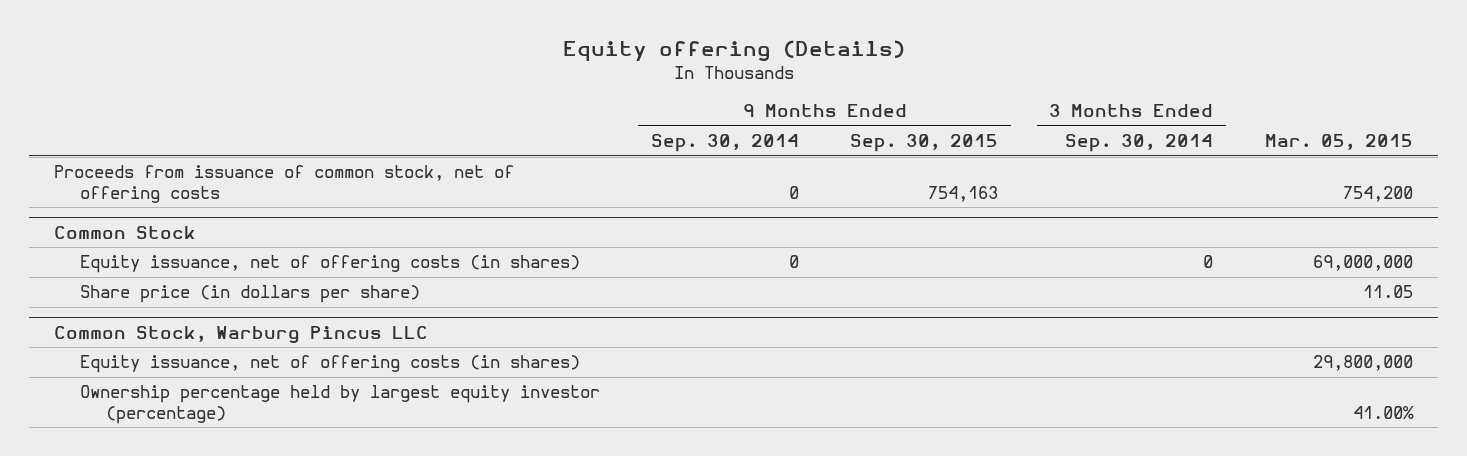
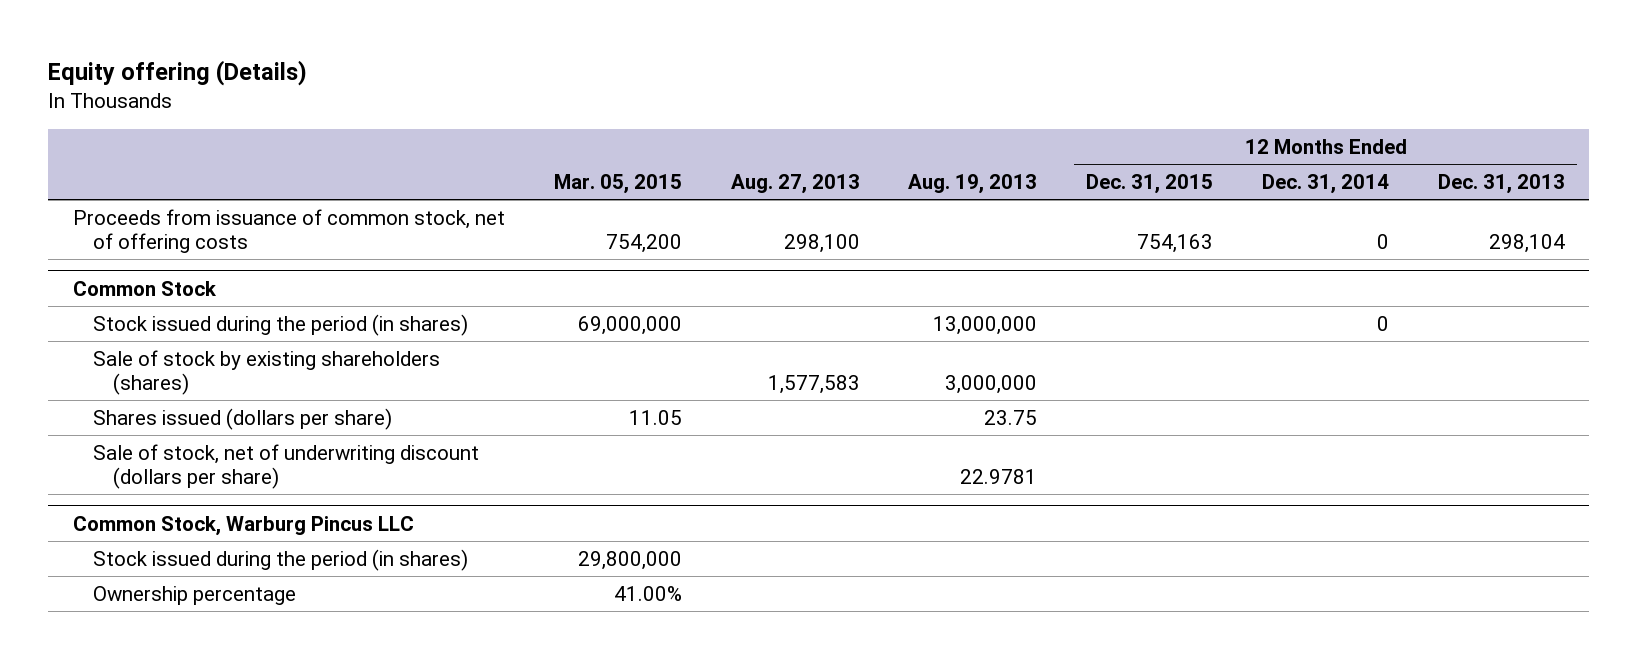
- | 9 Months Ended Sep. 30, 2014 | 9 Months Ended Sep. 30, 2015 | 3 Months Ended Sep. 30, 2014 | Mar. 05, 2015
+ | Mar. 05, 2015 | Aug. 27, 2013 | Aug. 19, 2013 | 12 Months Ended Dec. 31, 2015 | 12 Months Ended Dec. 31, 2014 | 12 Months Ended Dec. 31, 2013
@ Common Stock
- Equity issuance, net of offering costs (in shares) | 0 | | 0 | 69,000,000
- Share price (in dollars per share) | | | | 11.05
+ Stock issued during the period (in shares) | 69,000,000 | | 13,000,000 | | 0 |
+ Sale of stock by existing shareholders (shares) | | 1,577,583 | 3,000,000 | | |
+ Shares issued (dollars per share) | 11.05 | | 23.75 | | |
+ Sale of stock, net of underwriting discount (dollars per share) | | | 22.9781 | | |
@ Common Stock, Warburg Pincus LLC
- Equity issuance, net of offering costs (in shares) | | | | 29,800,000
- Ownership percentage held by largest equity investor (percentage) | | | | 41.00%
+ Stock issued during the period (in shares) | 29,800,000 | | | | |
+ Ownership percentage | 41.00% | | | | |

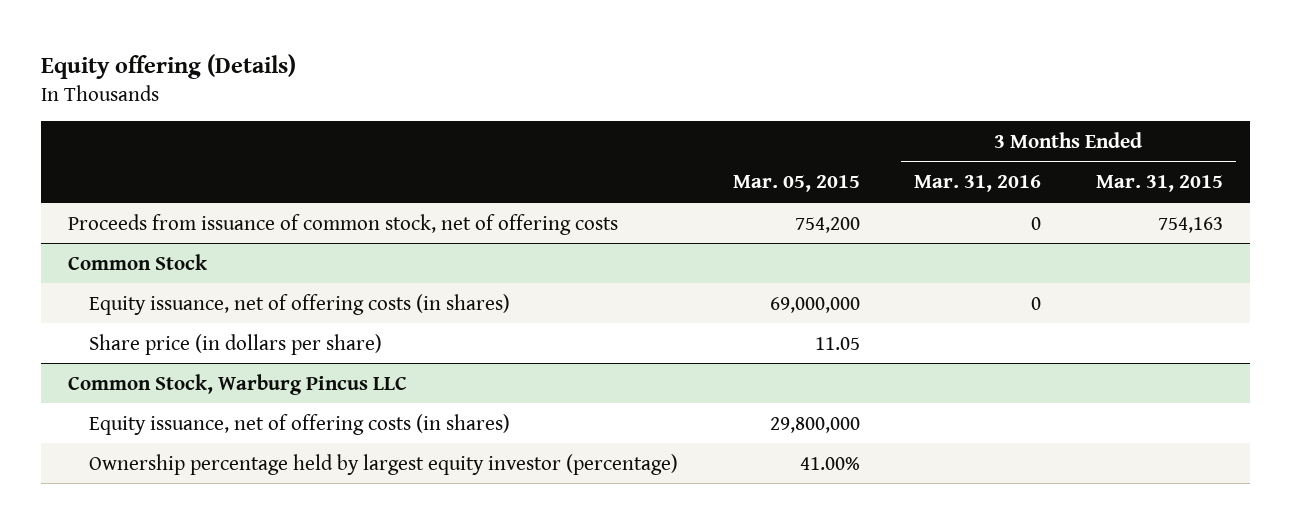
- | Mar. 05, 2015 | Aug. 27, 2013 | Aug. 19, 2013 | 12 Months Ended Dec. 31, 2015 | 12 Months Ended Dec. 31, 2014 | 12 Months Ended Dec. 31, 2013
+ | Mar. 05, 2015 | 3 Months Ended Mar. 31, 2016 | 3 Months Ended Mar. 31, 2015
@ Common Stock
- Stock issued during the period (in shares) | 69,000,000 | | 13,000,000 | | 0 |
- Sale of stock by existing shareholders (shares) | | 1,577,583 | 3,000,000 | | |
- Shares issued (dollars per share) | 11.05 | | 23.75 | | |
- Sale of stock, net of underwriting discount (dollars per share) | | | 22.9781 | | |
+ Equity issuance, net of offering costs (in shares) | 69,000,000 | 0 |
+ Share price (in dollars per share) | 11.05 | |
@ Common Stock, Warburg Pincus LLC
- Stock issued during the period (in shares) | 29,800,000 | | | | |
- Ownership percentage | 41.00% | | | | |
+ Equity issuance, net of offering costs (in shares) | 29,800,000 | |
+ Ownership percentage held by largest equity investor (percentage) | 41.00% | |

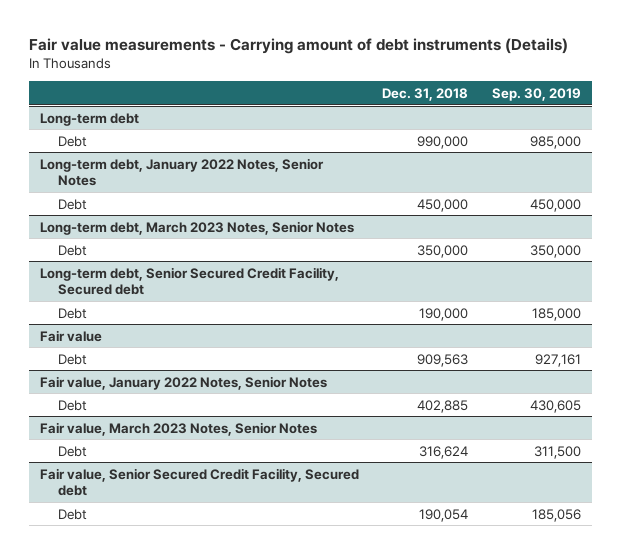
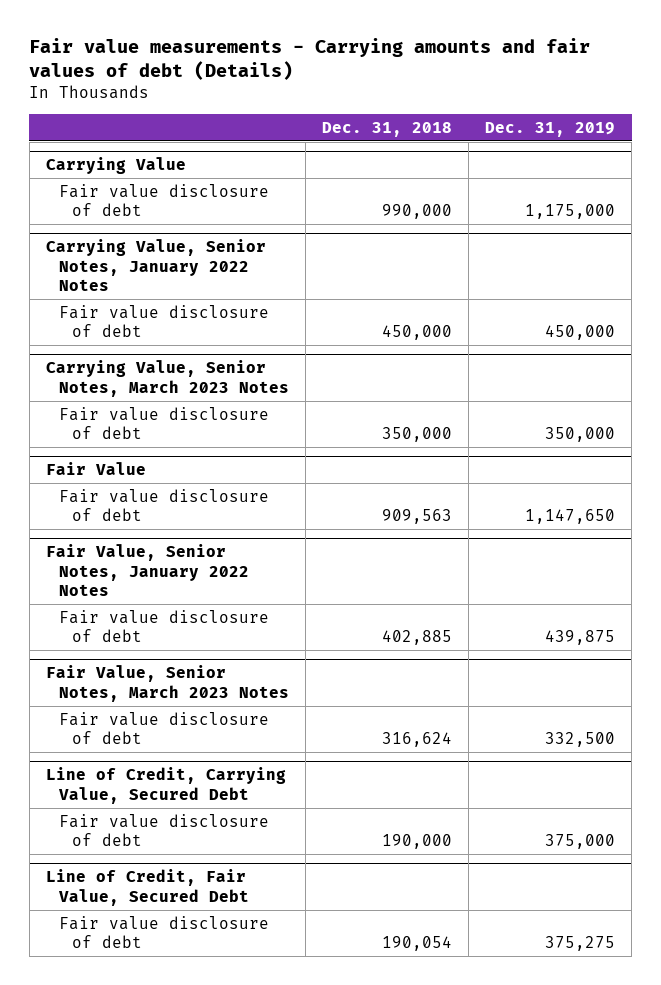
- Fair value measurements - Carrying amount of debt instruments (Details)
+ Fair value measurements - Carrying amounts and fair values of debt (Details)
- | Dec. 31, 2018 | Sep. 30, 2019
+ | Dec. 31, 2018 | Dec. 31, 2019
- Long-term debt
- Debt | 990,000 | 985,000
- Long-term debt, January 2022 Notes, Senior Notes
- Debt | 450,000 | 450,000
- Long-term debt, March 2023 Notes, Senior Notes
- Debt | 350,000 | 350,000
- Long-term debt, Senior Secured Credit Facility, Secured debt
- Debt | 190,000 | 185,000
- Fair value
- Debt | 909,563 | 927,161
- Fair value, January 2022 Notes, Senior Notes
- Debt | 402,885 | 430,605
- Fair value, March 2023 Notes, Senior Notes
- Debt | 316,624 | 311,500
- Fair value, Senior Secured Credit Facility, Secured debt
- Debt | 190,054 | 185,056
+ Carrying Value
+ Fair value disclosure of debt | 990,000 | 1,175,000
+ Carrying Value, Senior Notes, January 2022 Notes
+ Fair value disclosure of debt | 450,000 | 450,000
+ Carrying Value, Senior Notes, March 2023 Notes
+ Fair value disclosure of debt | 350,000 | 350,000
+ Fair Value
+ Fair value disclosure of debt | 909,563 | 1,147,650
+ Fair Value, Senior Notes, January 2022 Notes
+ Fair value disclosure of debt | 402,885 | 439,875
+ Fair Value, Senior Notes, March 2023 Notes
+ Fair value disclosure of debt | 316,624 | 332,500
+ Line of Credit, Carrying Value, Secured Debt
+ Fair value disclosure of debt | 190,000 | 375,000
+ Line of Credit, Fair Value, Secured Debt
+ Fair value disclosure of debt | 190,054 | 375,275

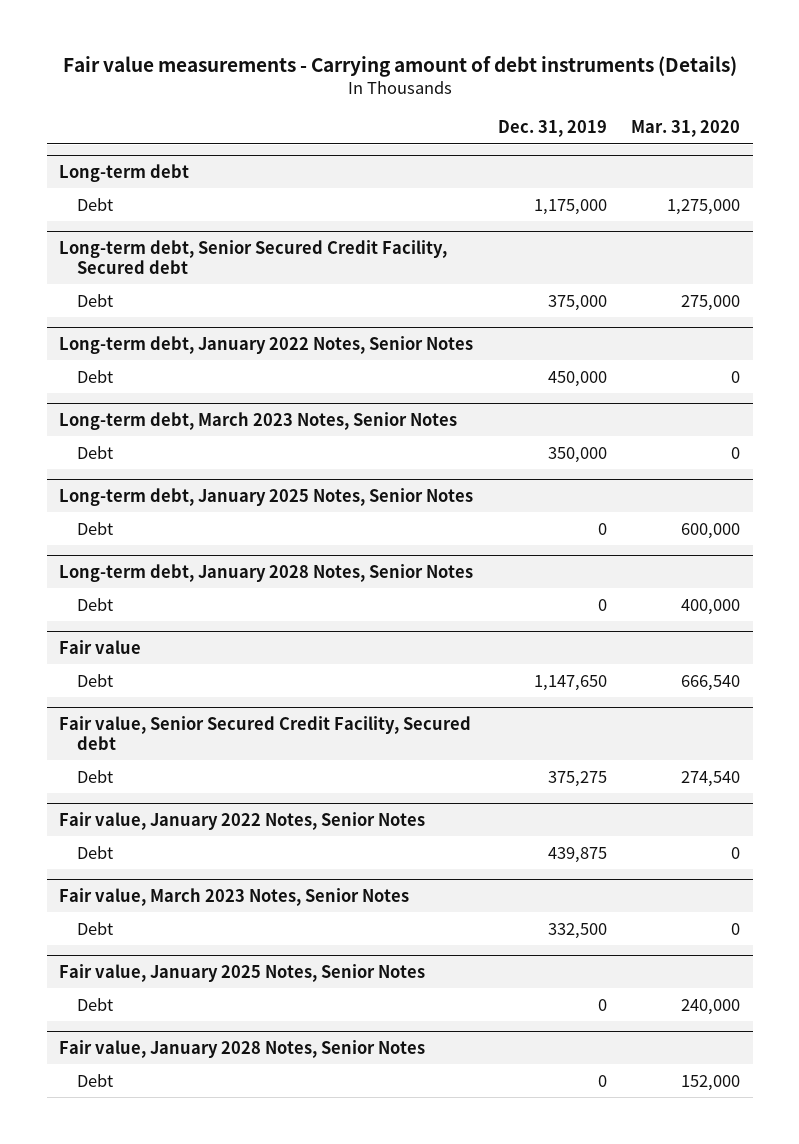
- Fair value measurements - Carrying amounts and fair values of debt (Details)
+ Fair value measurements - Carrying amount of debt instruments (Details)
- | Dec. 31, 2018 | Dec. 31, 2019
+ | Dec. 31, 2019 | Mar. 31, 2020
- Carrying Value
- Fair value disclosure of debt | 990,000 | 1,175,000
- Carrying Value, Senior Notes, January 2022 Notes
- Fair value disclosure of debt | 450,000 | 450,000
- Carrying Value, Senior Notes, March 2023 Notes
- Fair value disclosure of debt | 350,000 | 350,000
- Fair Value
- Fair value disclosure of debt | 909,563 | 1,147,650
- Fair Value, Senior Notes, January 2022 Notes
- Fair value disclosure of debt | 402,885 | 439,875
- Fair Value, Senior Notes, March 2023 Notes
- Fair value disclosure of debt | 316,624 | 332,500
- Line of Credit, Carrying Value, Secured Debt
- Fair value disclosure of debt | 190,000 | 375,000
- Line of Credit, Fair Value, Secured Debt
- Fair value disclosure of debt | 190,054 | 375,275
+ Long-term debt
+ Debt | 1,175,000 | 1,275,000
+ Long-term debt, Senior Secured Credit Facility, Secured debt
+ Debt | 375,000 | 275,000
+ Long-term debt, January 2022 Notes, Senior Notes
+ Debt | 450,000 | 0
+ Long-term debt, March 2023 Notes, Senior Notes
+ Debt | 350,000 | 0
+ Long-term debt, January 2025 Notes, Senior Notes
+ Debt | 0 | 600,000
+ Long-term debt, January 2028 Notes, Senior Notes
+ Debt | 0 | 400,000
+ Fair value
+ Debt | 1,147,650 | 666,540
+ Fair value, Senior Secured Credit Facility, Secured debt
+ Debt | 375,275 | 274,540
+ Fair value, January 2022 Notes, Senior Notes
+ Debt | 439,875 | 0
+ Fair value, March 2023 Notes, Senior Notes
+ Debt | 332,500 | 0
+ Fair value, January 2025 Notes, Senior Notes
+ Debt | 0 | 240,000
+ Fair value, January 2028 Notes, Senior Notes
+ Debt | 0 | 152,000

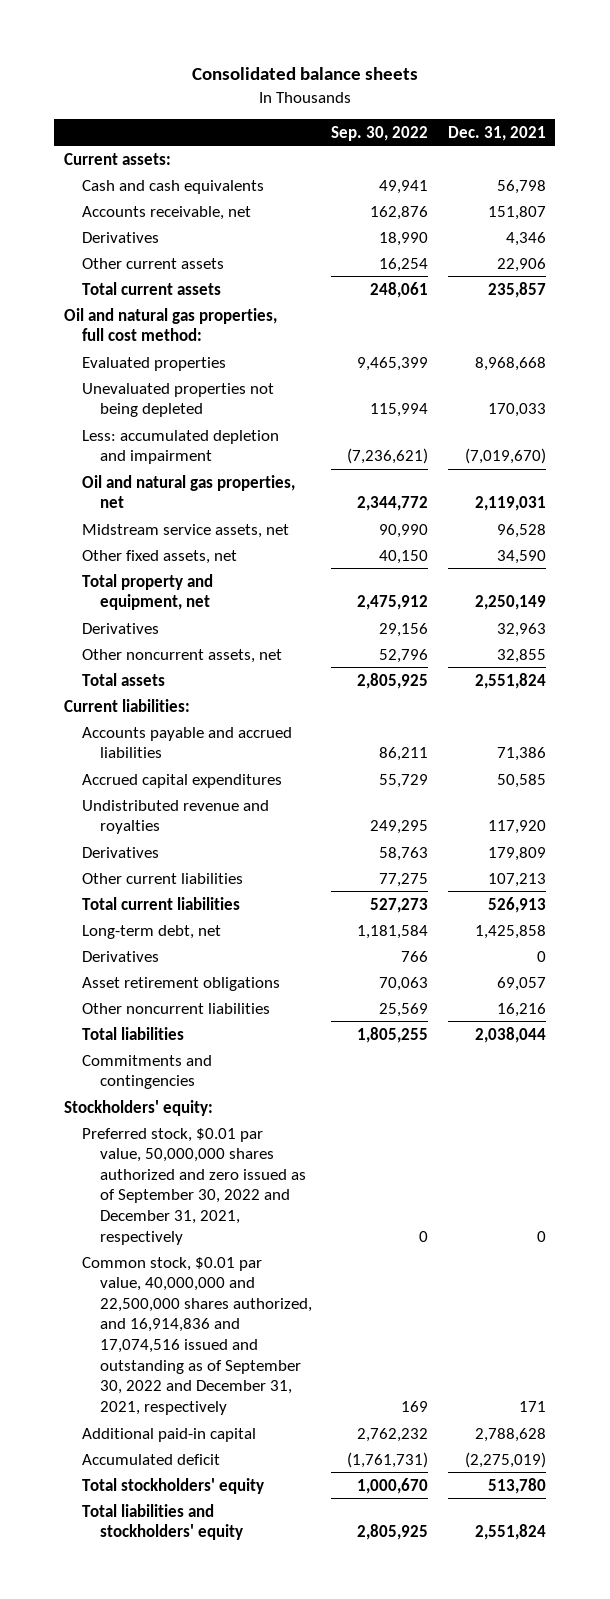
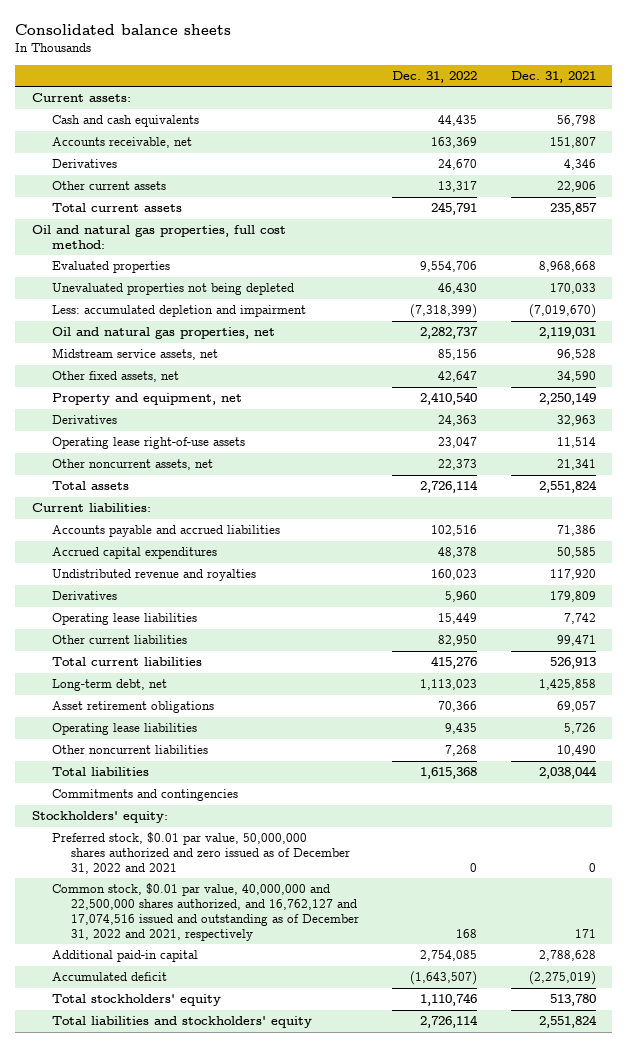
- | Sep. 30, 2022 | Dec. 31, 2021
+ | Dec. 31, 2022 | Dec. 31, 2021
- Total property and equipment, net | 2,475,912 | 2,250,149
+ Property and equipment, net | 2,410,540 | 2,250,149
- Other noncurrent assets, net | 52,796 | 32,855
+ Operating lease right-of-use assets | 23,047 | 11,514
+ Other noncurrent assets, net | 22,373 | 21,341
- Other current liabilities | 77,275 | 107,213
+ Operating lease liabilities | 15,449 | 7,742
+ Other current liabilities | 82,950 | 99,471
- Derivatives | 766 | 0
- Other noncurrent liabilities | 25,569 | 16,216
+ Operating lease liabilities | 9,435 | 5,726
+ Other noncurrent liabilities | 7,268 | 10,490
- Preferred stock, $0.01 par value, 50,000,000 shares authorized and zero issued as of September 30, 2022 and December 31, 2021, respectively | 0 | 0
- Common stock, $0.01 par value, 40,000,000 and 22,500,000 shares authorized, and 16,914,836 and 17,074,516 issued and outstanding as of September 30, 2022 and December 31, 2021, respectively | 169 | 171
+ Preferred stock, $0.01 par value, 50,000,000 shares authorized and zero issued as of December 31, 2022 and 2021 | 0 | 0
+ Common stock, $0.01 par value, 40,000,000 and 22,500,000 shares authorized, and 16,762,127 and 17,074,516 issued and outstanding as of December 31, 2022 and 2021, respectively | 168 | 171

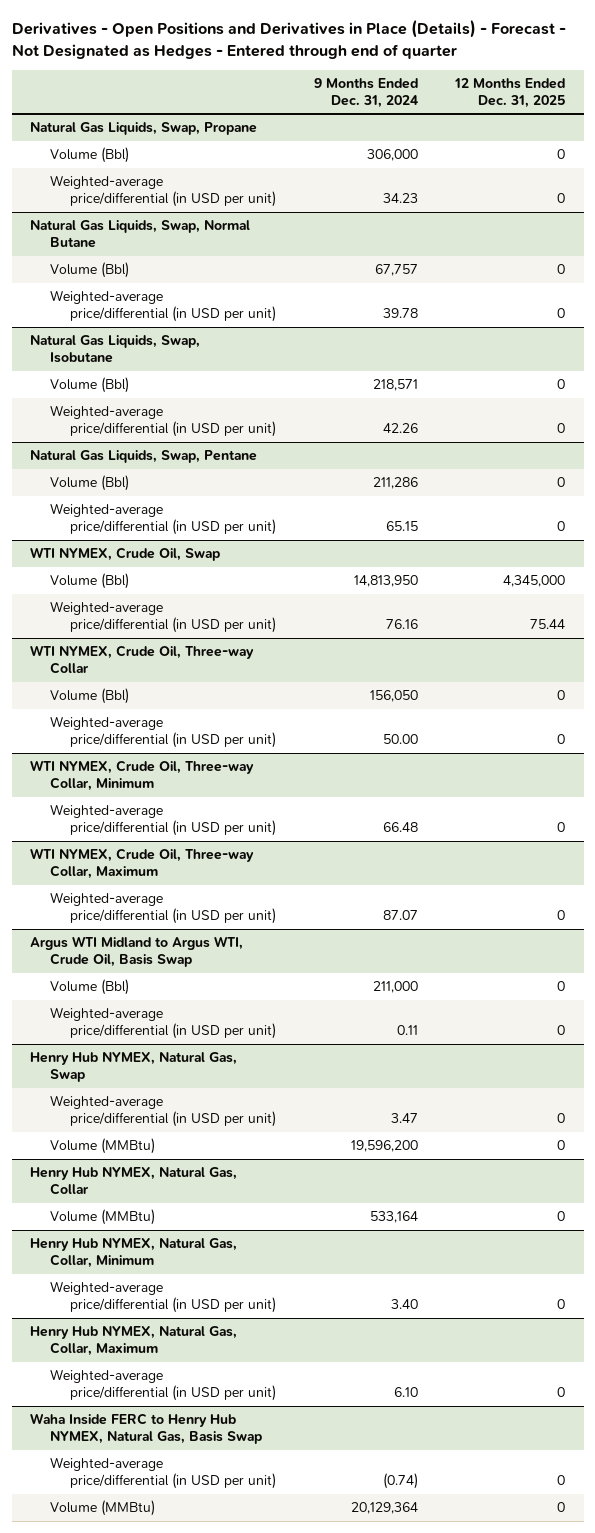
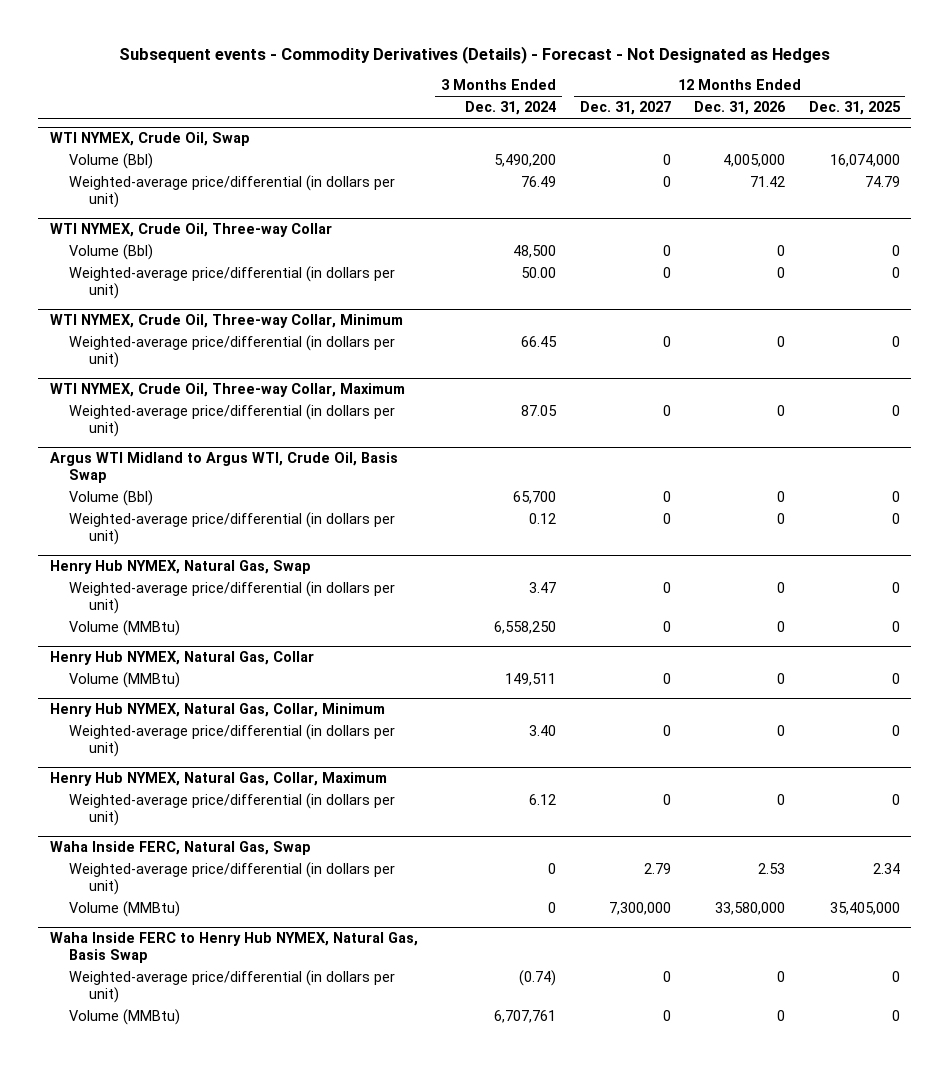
- Derivatives - Open Positions and Derivatives in Place (Details) - Forecast - Not Designated as Hedges - Entered through end of quarter
+ Subsequent events - Commodity Derivatives (Details) - Forecast - Not Designated as Hedges
- | 9 Months Ended Dec. 31, 2024 | 12 Months Ended Dec. 31, 2025
+ | 3 Months Ended Dec. 31, 2024 | 12 Months Ended Dec. 31, 2027 | 12 Months Ended Dec. 31, 2026 | 12 Months Ended Dec. 31, 2025
- Natural Gas Liquids, Swap, Propane
- Volume (Bbl) | 306,000 | 0
- Weighted-average price/differential (in USD per unit) | 34.23 | 0
- Natural Gas Liquids, Swap, Normal Butane
- Volume (Bbl) | 67,757 | 0
- Weighted-average price/differential (in USD per unit) | 39.78 | 0
- Natural Gas Liquids, Swap, Isobutane
- Volume (Bbl) | 218,571 | 0
- Weighted-average price/differential (in USD per unit) | 42.26 | 0
- Natural Gas Liquids, Swap, Pentane
- Volume (Bbl) | 211,286 | 0
- Weighted-average price/differential (in USD per unit) | 65.15 | 0
@ WTI NYMEX, Crude Oil, Swap
- Volume (Bbl) | 14,813,950 | 4,345,000
- Weighted-average price/differential (in USD per unit) | 76.16 | 75.44
+ Volume (Bbl) | 5,490,200 | 0 | 4,005,000 | 16,074,000
+ Weighted-average price/differential (in dollars per unit) | 76.49 | 0 | 71.42 | 74.79
@ WTI NYMEX, Crude Oil, Three-way Collar
- Weighted-average price/differential (in USD per unit) | 50.00 | 0
+ Weighted-average price/differential (in dollars per unit) | 50.00 | 0 | 0 | 0
@ WTI NYMEX, Crude Oil, Three-way Collar, Minimum
- Weighted-average price/differential (in USD per unit) | 66.48 | 0
+ Weighted-average price/differential (in dollars per unit) | 66.45 | 0 | 0 | 0
@ WTI NYMEX, Crude Oil, Three-way Collar, Maximum
- Weighted-average price/differential (in USD per unit) | 87.07 | 0
+ Weighted-average price/differential (in dollars per unit) | 87.05 | 0 | 0 | 0
@ Argus WTI Midland to Argus WTI, Crude Oil, Basis Swap
- Weighted-average price/differential (in USD per unit) | 0.11 | 0
+ Weighted-average price/differential (in dollars per unit) | 0.12 | 0 | 0 | 0
@ Henry Hub NYMEX, Natural Gas, Swap
- Weighted-average price/differential (in USD per unit) | 3.47 | 0
+ Weighted-average price/differential (in dollars per unit) | 3.47 | 0 | 0 | 0
@ Henry Hub NYMEX, Natural Gas, Collar, Minimum
- Weighted-average price/differential (in USD per unit) | 3.40 | 0
+ Weighted-average price/differential (in dollars per unit) | 3.40 | 0 | 0 | 0
@ Henry Hub NYMEX, Natural Gas, Collar, Maximum
- Weighted-average price/differential (in USD per unit) | 6.10 | 0
+ Weighted-average price/differential (in dollars per unit) | 6.12 | 0 | 0 | 0
+ Waha Inside FERC, Natural Gas, Swap
+ Weighted-average price/differential (in dollars per unit) | 0 | 2.79 | 2.53 | 2.34
+ Volume (MMBtu) | 0 | 7,300,000 | 33,580,000 | 35,405,000
@ Waha Inside FERC to Henry Hub NYMEX, Natural Gas, Basis Swap
- Weighted-average price/differential (in USD per unit) | (0.74) | 0
+ Weighted-average price/differential (in dollars per unit) | (0.74) | 0 | 0 | 0

